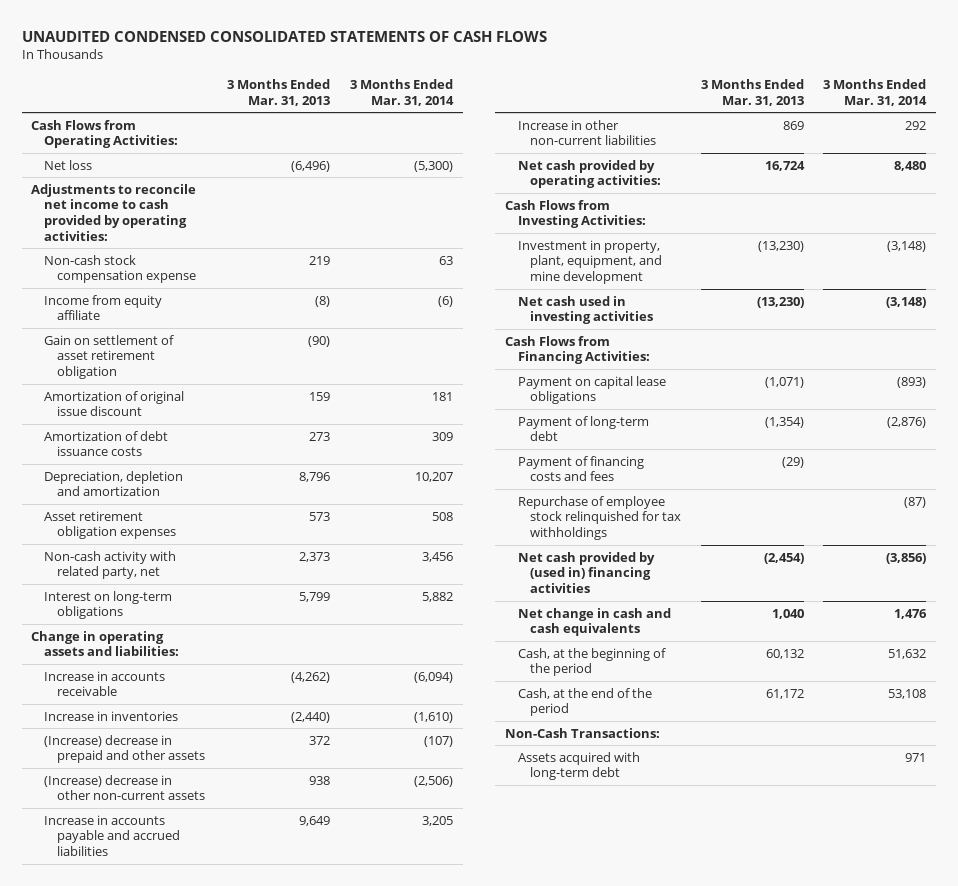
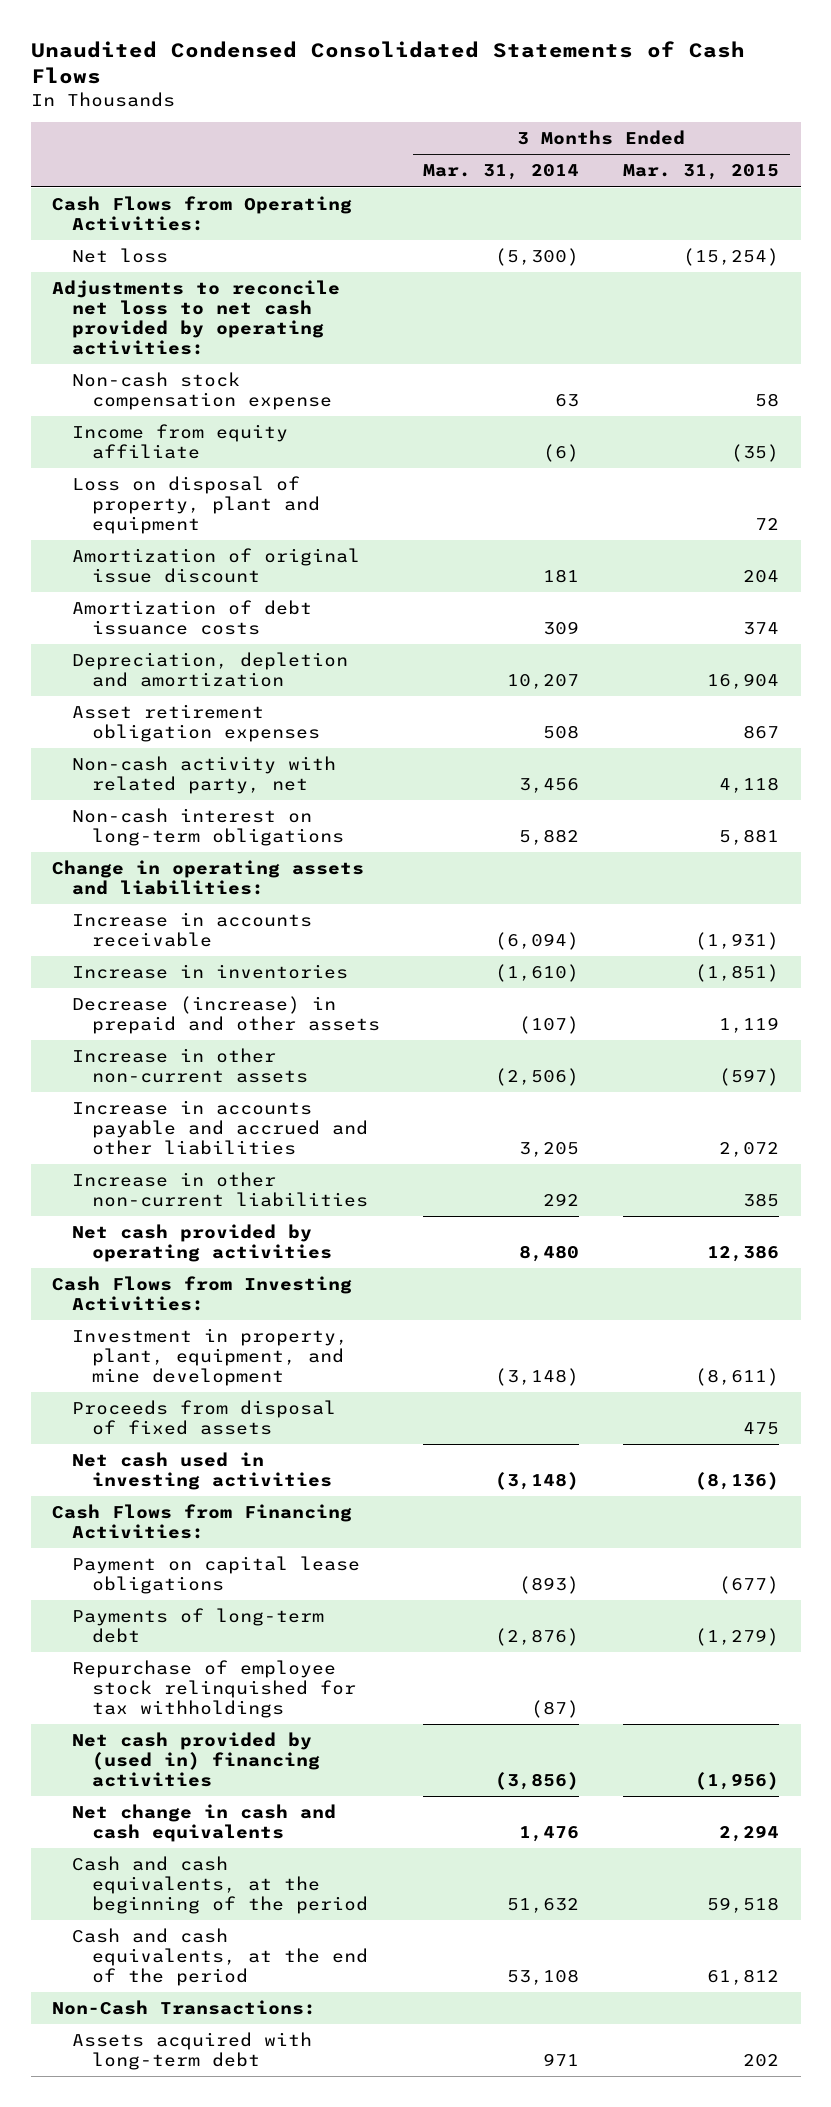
- UNAUDITED CONDENSED CONSOLIDATED STATEMENTS OF CASH FLOWS
+ Unaudited Condensed Consolidated Statements of Cash Flows
- | 3 Months Ended Mar. 31, 2013 | 3 Months Ended Mar. 31, 2014
+ | 3 Months Ended Mar. 31, 2014 | 3 Months Ended Mar. 31, 2015
- Adjustments to reconcile net income to cash provided by operating activities:
+ Adjustments to reconcile net loss to net cash provided by operating activities:
- Gain on settlement of asset retirement obligation | (90) |
+ Loss on disposal of property, plant and equipment | | 72
- Interest on long-term obligations | 5,799 | 5,882
+ Non-cash interest on long-term obligations | 5,882 | 5,881
- (Increase) decrease in prepaid and other assets | 372 | (107)
- (Increase) decrease in other non-current assets | 938 | (2,506)
- Increase in accounts payable and accrued liabilities | 9,649 | 3,205
+ Decrease (increase) in prepaid and other assets | (107) | 1,119
+ Increase in other non-current assets | (2,506) | (597)
+ Increase in accounts payable and accrued and other liabilities | 3,205 | 2,072
- Net cash provided by operating activities: | 16,724 | 8,480
+ Net cash provided by operating activities | 8,480 | 12,386
+ Proceeds from disposal of fixed assets | | 475
- Payment of long-term debt | (1,354) | (2,876)
- Payment of financing costs and fees | (29) |
+ Payments of long-term debt | (2,876) | (1,279)
- Cash, at the beginning of the period | 60,132 | 51,632
- Cash, at the end of the period | 61,172 | 53,108
+ Cash and cash equivalents, at the beginning of the period | 51,632 | 59,518
+ Cash and cash equivalents, at the end of the period | 53,108 | 61,812

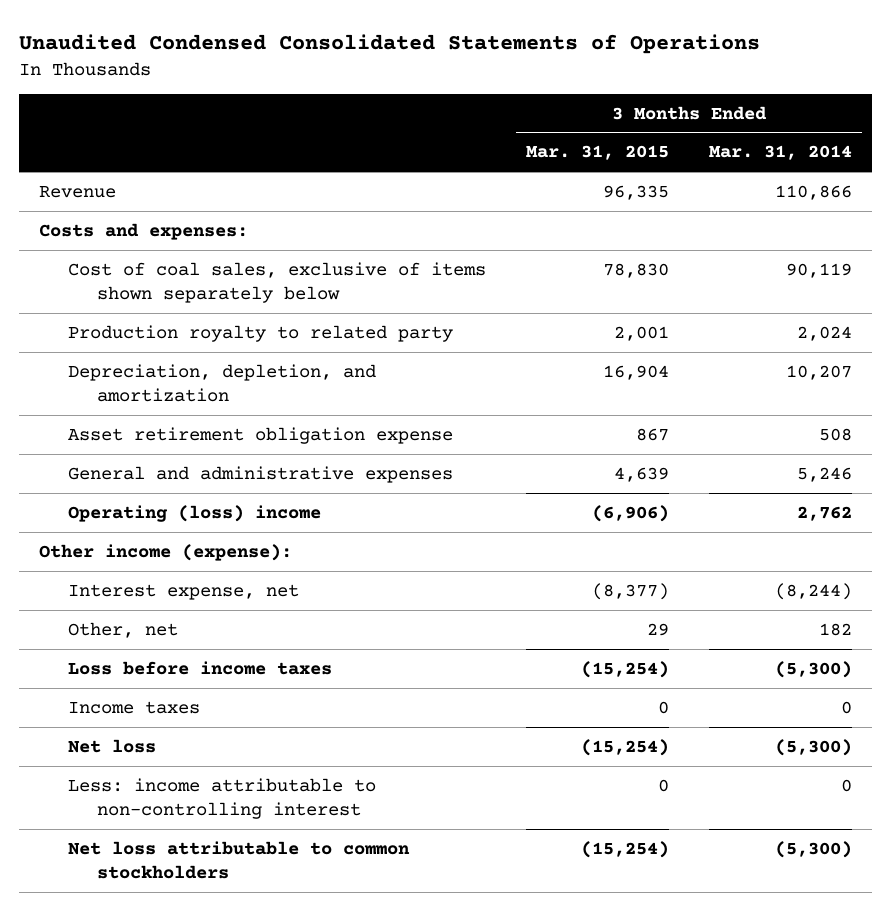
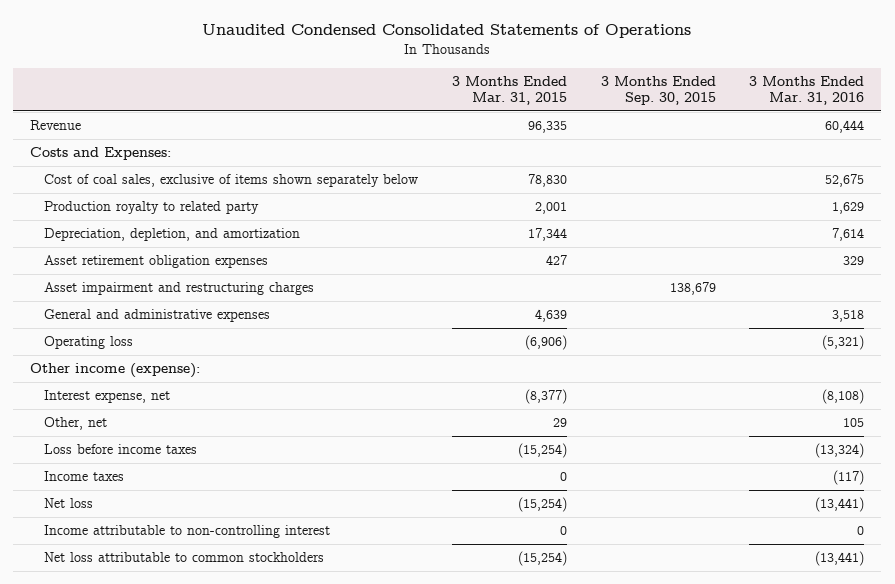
- | 3 Months Ended Mar. 31, 2015 | 3 Months Ended Mar. 31, 2014
+ | 3 Months Ended Mar. 31, 2015 | 3 Months Ended Sep. 30, 2015 | 3 Months Ended Mar. 31, 2016
- Costs and expenses:
+ Costs and Expenses:
- Depreciation, depletion, and amortization | 16,904 | 10,207
- Asset retirement obligation expense | 867 | 508
+ Depreciation, depletion, and amortization | 17,344 | | 7,614
+ Asset retirement obligation expenses | 427 | | 329
+ Asset impairment and restructuring charges | | 138,679 |
- Operating (loss) income | (6,906) | 2,762
+ Operating loss | (6,906) | | (5,321)
- Less: income attributable to non-controlling interest | 0 | 0
+ Income attributable to non-controlling interest | 0 | | 0

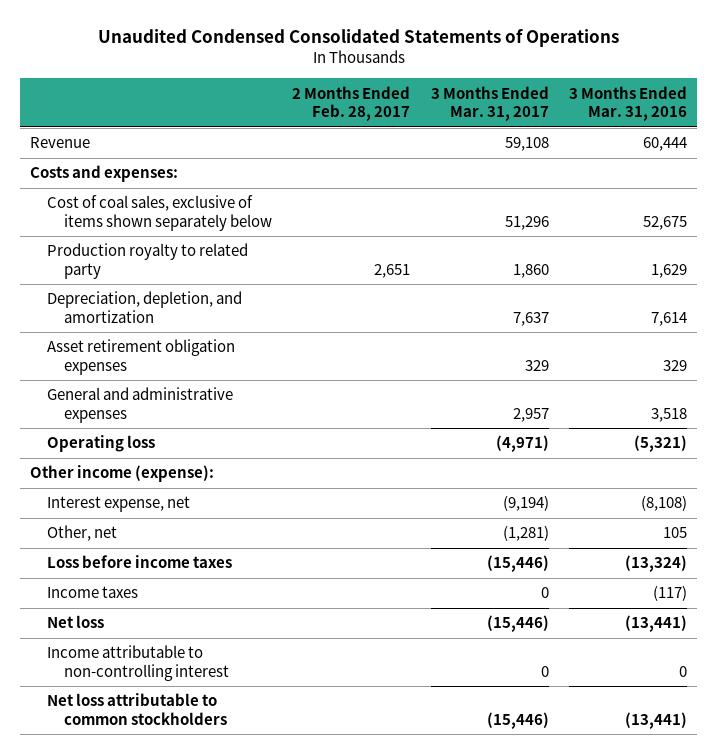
- | 3 Months Ended Mar. 31, 2015 | 3 Months Ended Sep. 30, 2015 | 3 Months Ended Mar. 31, 2016
+ | 2 Months Ended Feb. 28, 2017 | 3 Months Ended Mar. 31, 2017 | 3 Months Ended Mar. 31, 2016
- Costs and Expenses:
+ Costs and expenses:
- Asset impairment and restructuring charges | | 138,679 |

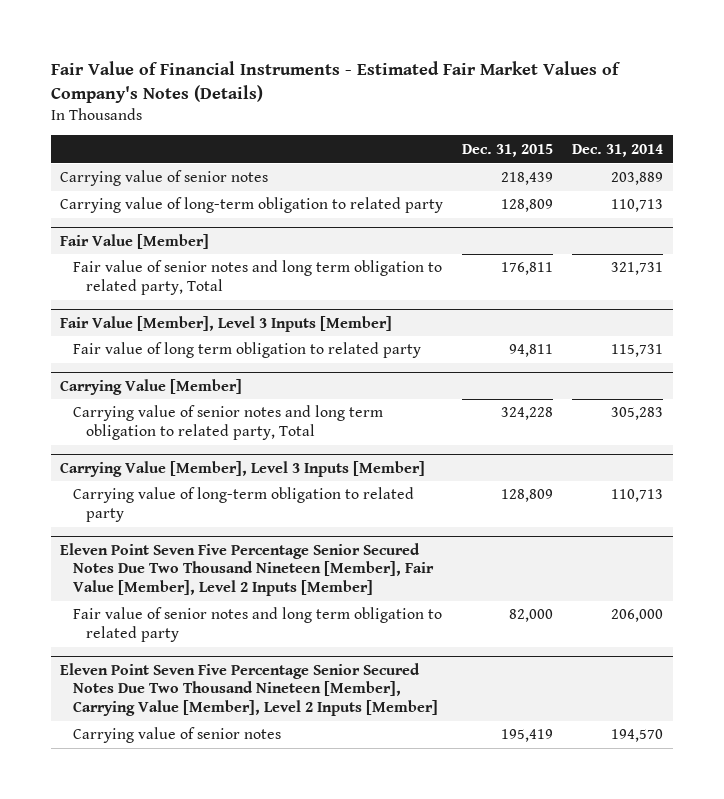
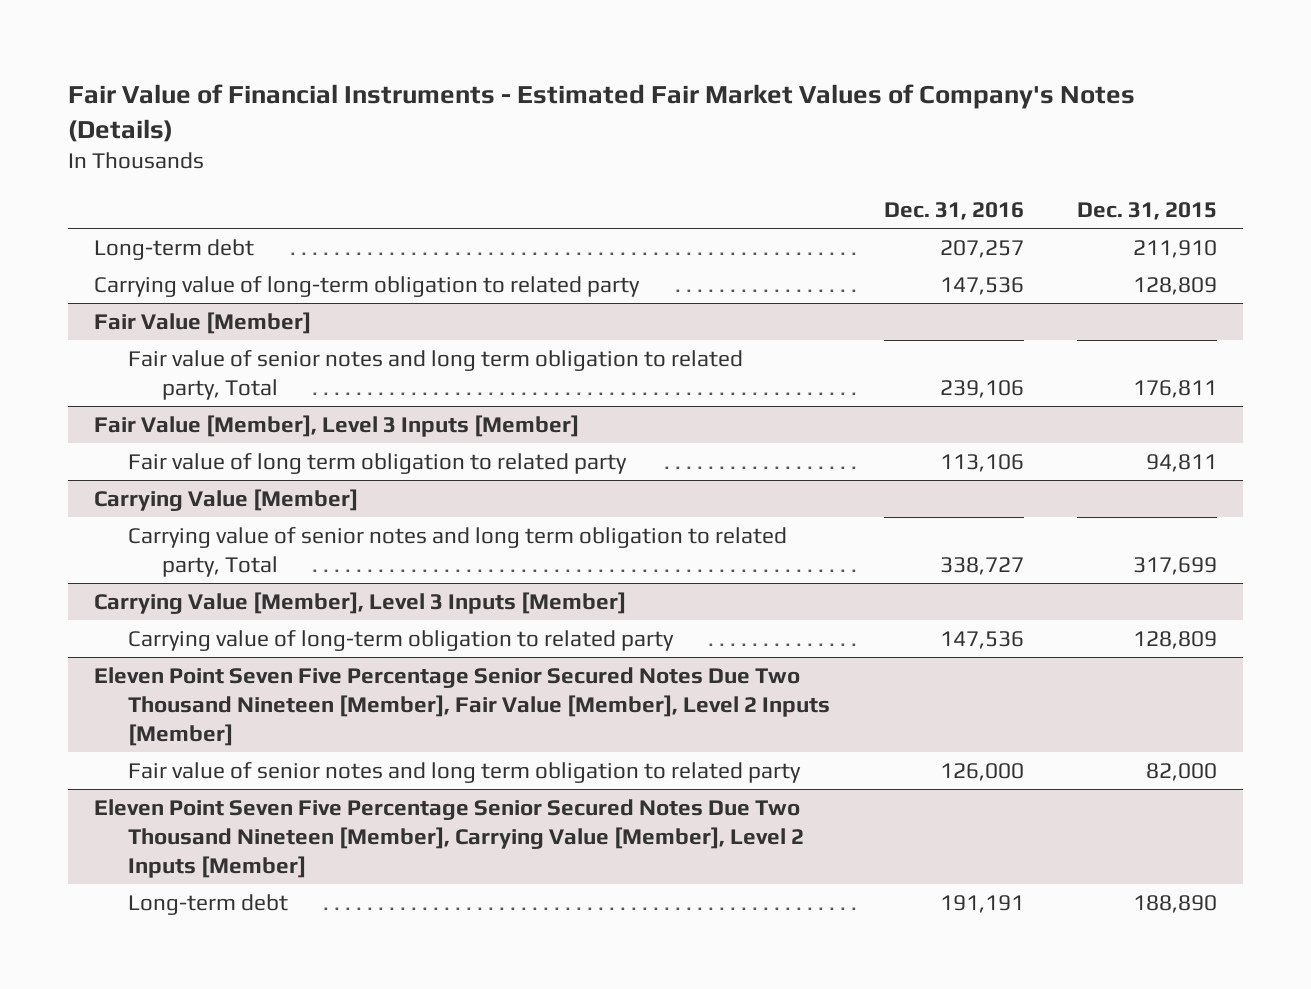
- | Dec. 31, 2015 | Dec. 31, 2014
+ | Dec. 31, 2016 | Dec. 31, 2015
- Carrying value of senior notes | 218,439 | 203,889
+ Long-term debt | 207,257 | 211,910
@ Carrying Value [Member]
- Carrying value of senior notes and long term obligation to related party, Total | 324,228 | 305,283
+ Carrying value of senior notes and long term obligation to related party, Total | 338,727 | 317,699
@ Eleven Point Seven Five Percentage Senior Secured Notes Due Two Thousand Nineteen [Member], Carrying Value [Member], Level 2 Inputs [Member]
- Carrying value of senior notes | 195,419 | 194,570
+ Long-term debt | 191,191 | 188,890

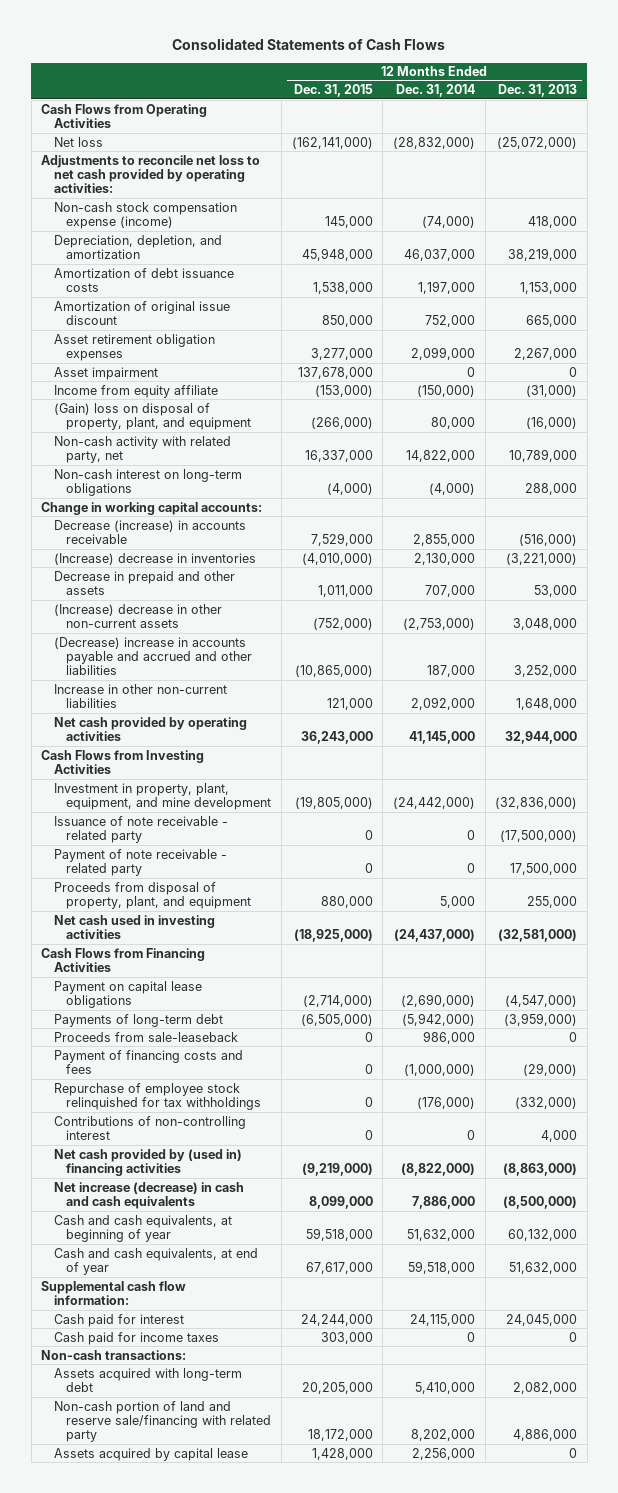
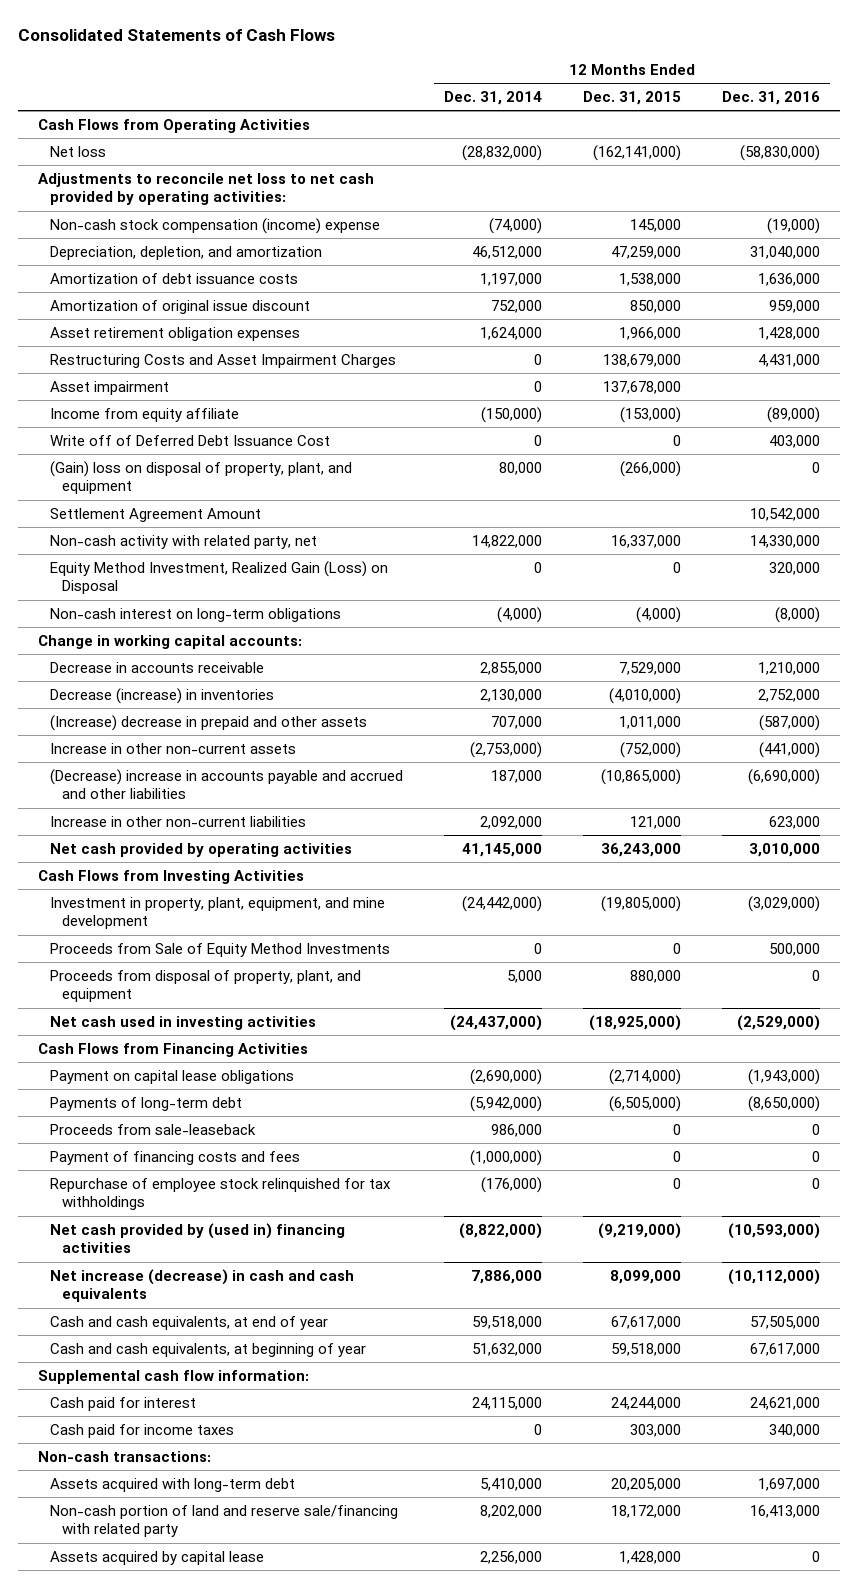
- | 12 Months Ended Dec. 31, 2015 | 12 Months Ended Dec. 31, 2014 | 12 Months Ended Dec. 31, 2013
+ | 12 Months Ended Dec. 31, 2014 | 12 Months Ended Dec. 31, 2015 | 12 Months Ended Dec. 31, 2016
- Non-cash stock compensation expense (income) | 145,000 | (74,000) | 418,000
- Depreciation, depletion, and amortization | 45,948,000 | 46,037,000 | 38,219,000
+ Non-cash stock compensation (income) expense | (74,000) | 145,000 | (19,000)
+ Depreciation, depletion, and amortization | 46,512,000 | 47,259,000 | 31,040,000
- Asset retirement obligation expenses | 3,277,000 | 2,099,000 | 2,267,000
+ Asset retirement obligation expenses | 1,624,000 | 1,966,000 | 1,428,000
+ Restructuring Costs and Asset Impairment Charges | 0 | 138,679,000 | 4,431,000
+ Write off of Deferred Debt Issuance Cost | 0 | 0 | 403,000
+ Settlement Agreement Amount | | | 10,542,000
+ Equity Method Investment, Realized Gain (Loss) on Disposal | 0 | 0 | 320,000
- Decrease (increase) in accounts receivable | 7,529,000 | 2,855,000 | (516,000)
- (Increase) decrease in inventories | (4,010,000) | 2,130,000 | (3,221,000)
- Decrease in prepaid and other assets | 1,011,000 | 707,000 | 53,000
- (Increase) decrease in other non-current assets | (752,000) | (2,753,000) | 3,048,000
+ Decrease in accounts receivable | 2,855,000 | 7,529,000 | 1,210,000
+ Decrease (increase) in inventories | 2,130,000 | (4,010,000) | 2,752,000
+ (Increase) decrease in prepaid and other assets | 707,000 | 1,011,000 | (587,000)
+ Increase in other non-current assets | (2,753,000) | (752,000) | (441,000)
- Issuance of note receivable - related party | 0 | 0 | (17,500,000)
- Payment of note receivable - related party | 0 | 0 | 17,500,000
+ Proceeds from Sale of Equity Method Investments | 0 | 0 | 500,000
- Contributions of non-controlling interest | 0 | 0 | 4,000
moved down: Cash and cash equivalents, at beginning of year | 51,632,000 | 59,518,000 | 67,617,000

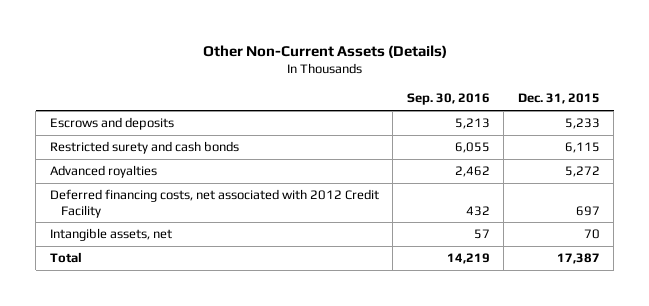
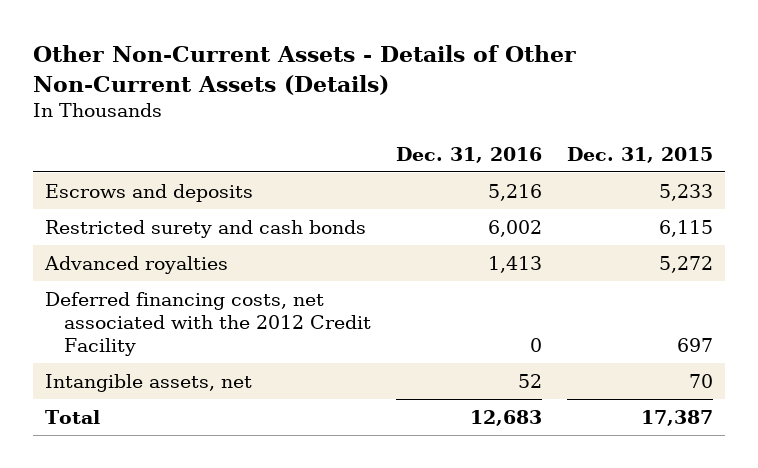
- Other Non-Current Assets (Details)
+ Other Non-Current Assets - Details of Other Non-Current Assets (Details)
- | Sep. 30, 2016 | Dec. 31, 2015
+ | Dec. 31, 2016 | Dec. 31, 2015
- Deferred financing costs, net associated with 2012 Credit Facility | 432 | 697
+ Deferred financing costs, net associated with the 2012 Credit Facility | 0 | 697

